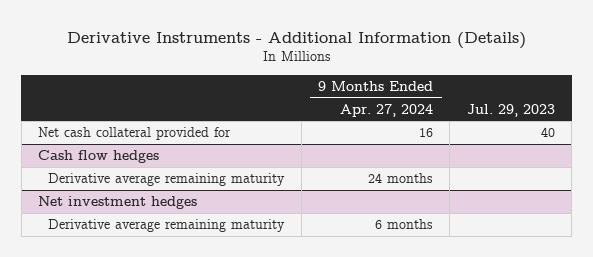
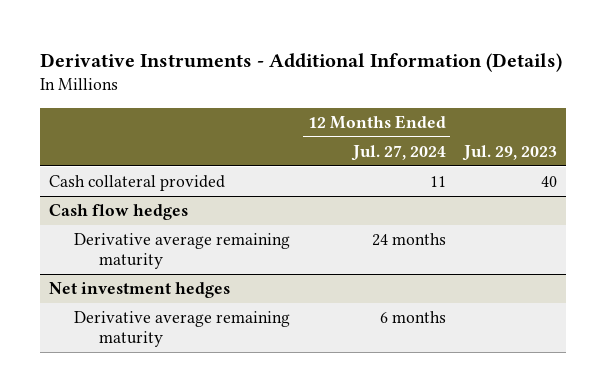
- | 9 Months Ended Apr. 27, 2024 | Jul. 29, 2023
+ | 12 Months Ended Jul. 27, 2024 | Jul. 29, 2023
- Net cash collateral provided for | 16 | 40
+ Cash collateral provided | 11 | 40

